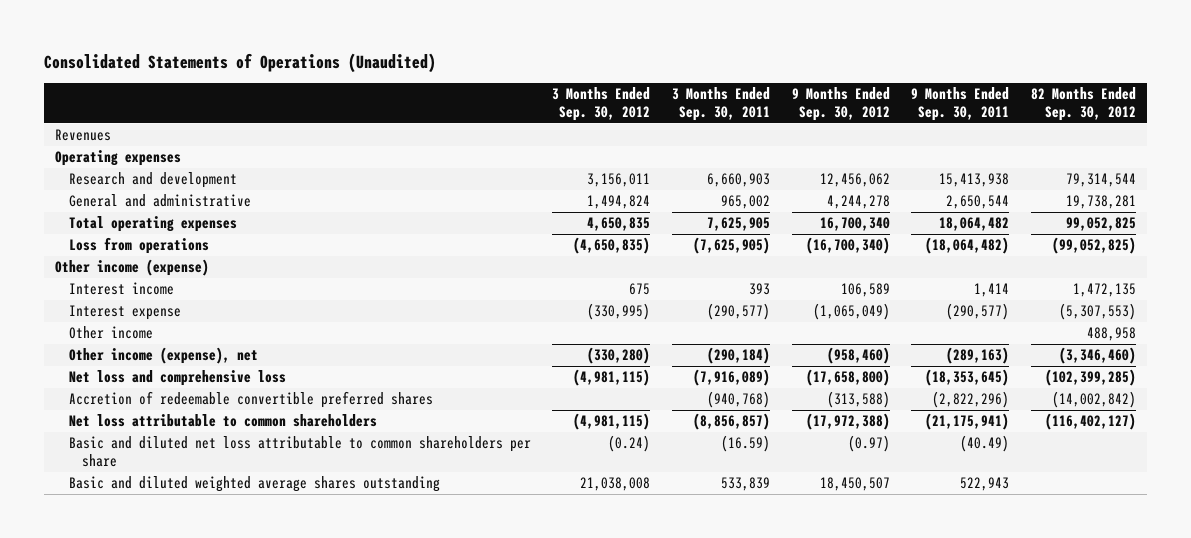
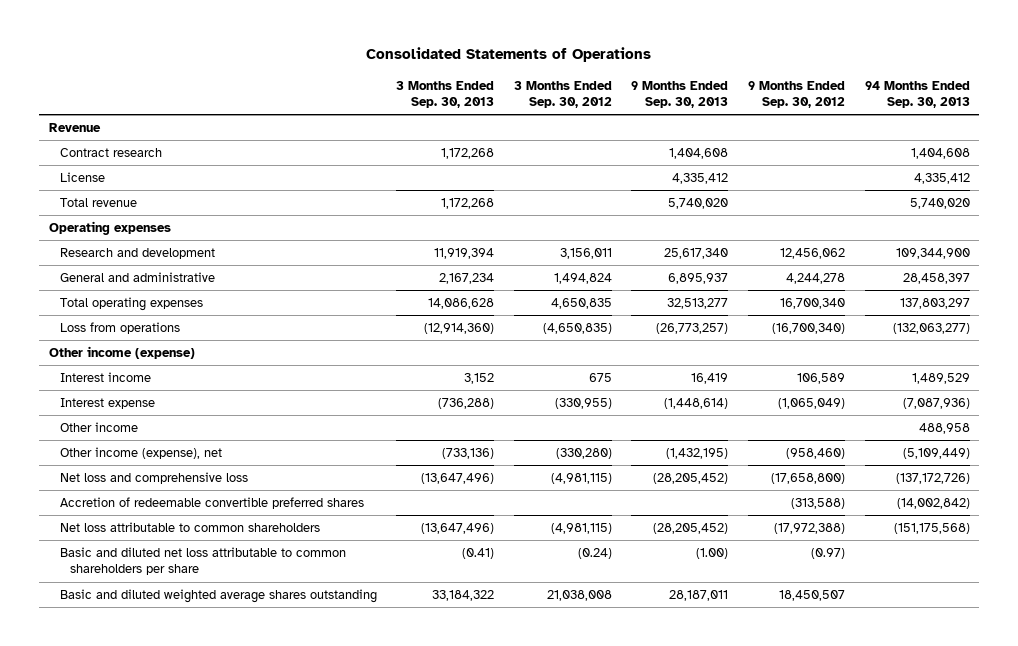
- Consolidated Statements of Operations (Unaudited)
+ Consolidated Statements of Operations
- | 3 Months Ended Sep. 30, 2012 | 3 Months Ended Sep. 30, 2011 | 9 Months Ended Sep. 30, 2012 | 9 Months Ended Sep. 30, 2011 | 82 Months Ended Sep. 30, 2012
+ | 3 Months Ended Sep. 30, 2013 | 3 Months Ended Sep. 30, 2012 | 9 Months Ended Sep. 30, 2013 | 9 Months Ended Sep. 30, 2012 | 94 Months Ended Sep. 30, 2013
- Revenues
+ Revenue
+ Contract research | 1,172,268 | | 1,404,608 | | 1,404,608
+ License | | | 4,335,412 | | 4,335,412
+ Total revenue | 1,172,268 | | 5,740,020 | | 5,740,020
- Interest expense | (330,995) | (290,577) | (1,065,049) | (290,577) | (5,307,553)
+ Interest expense | (736,288) | (330,955) | (1,448,614) | (1,065,049) | (7,087,936)

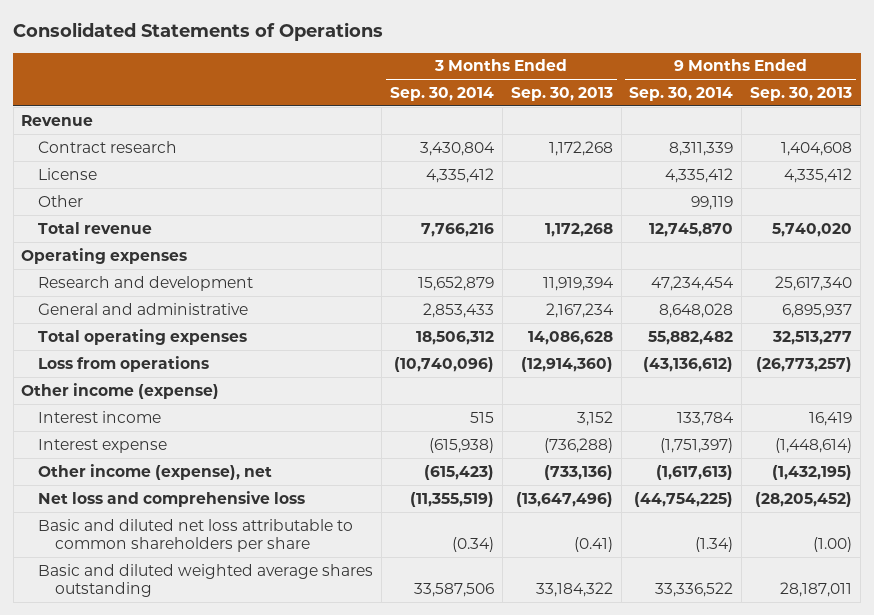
- | 3 Months Ended Sep. 30, 2013 | 3 Months Ended Sep. 30, 2012 | 9 Months Ended Sep. 30, 2013 | 9 Months Ended Sep. 30, 2012 | 94 Months Ended Sep. 30, 2013
+ | 3 Months Ended Sep. 30, 2014 | 3 Months Ended Sep. 30, 2013 | 9 Months Ended Sep. 30, 2014 | 9 Months Ended Sep. 30, 2013
+ Other | | | 99,119 |
- Other income | | | | | 488,958
- Accretion of redeemable convertible preferred shares | | | | (313,588) | (14,002,842)
- Net loss attributable to common shareholders | (13,647,496) | (4,981,115) | (28,205,452) | (17,972,388) | (151,175,568)

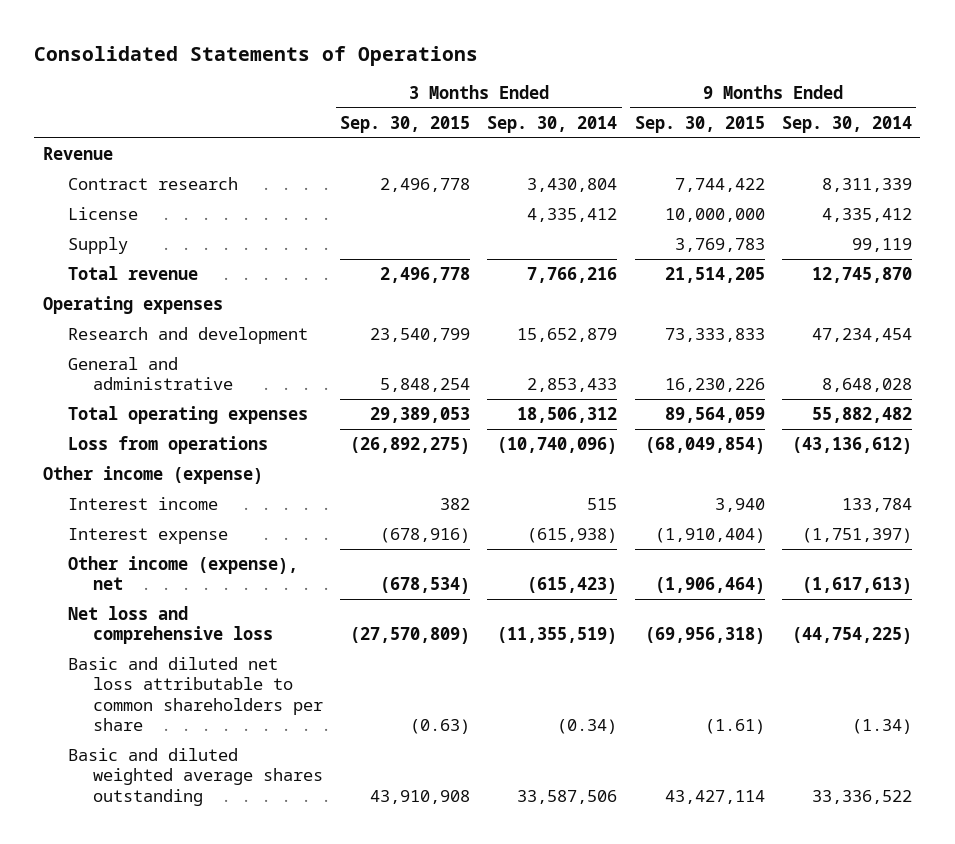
- | 3 Months Ended Sep. 30, 2014 | 3 Months Ended Sep. 30, 2013 | 9 Months Ended Sep. 30, 2014 | 9 Months Ended Sep. 30, 2013
+ | 3 Months Ended Sep. 30, 2015 | 3 Months Ended Sep. 30, 2014 | 9 Months Ended Sep. 30, 2015 | 9 Months Ended Sep. 30, 2014
- Other | | | 99,119 |
+ Supply | | | 3,769,783 | 99,119

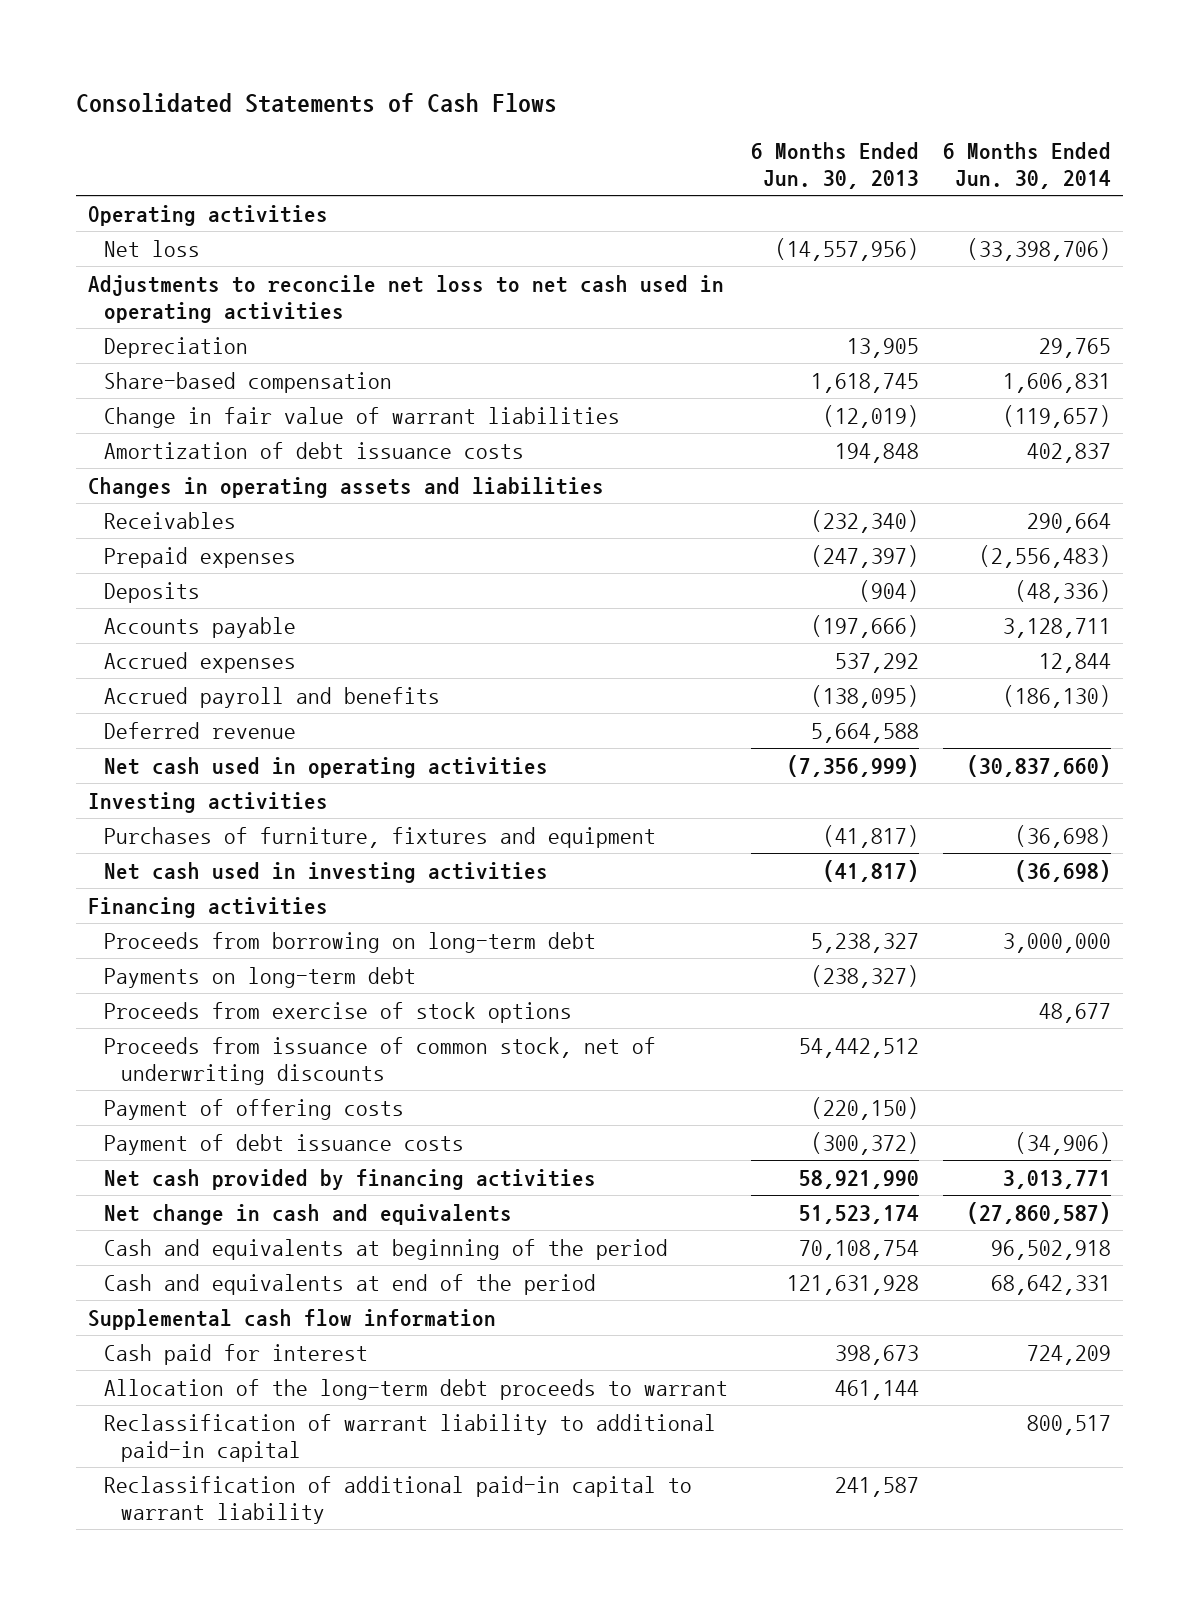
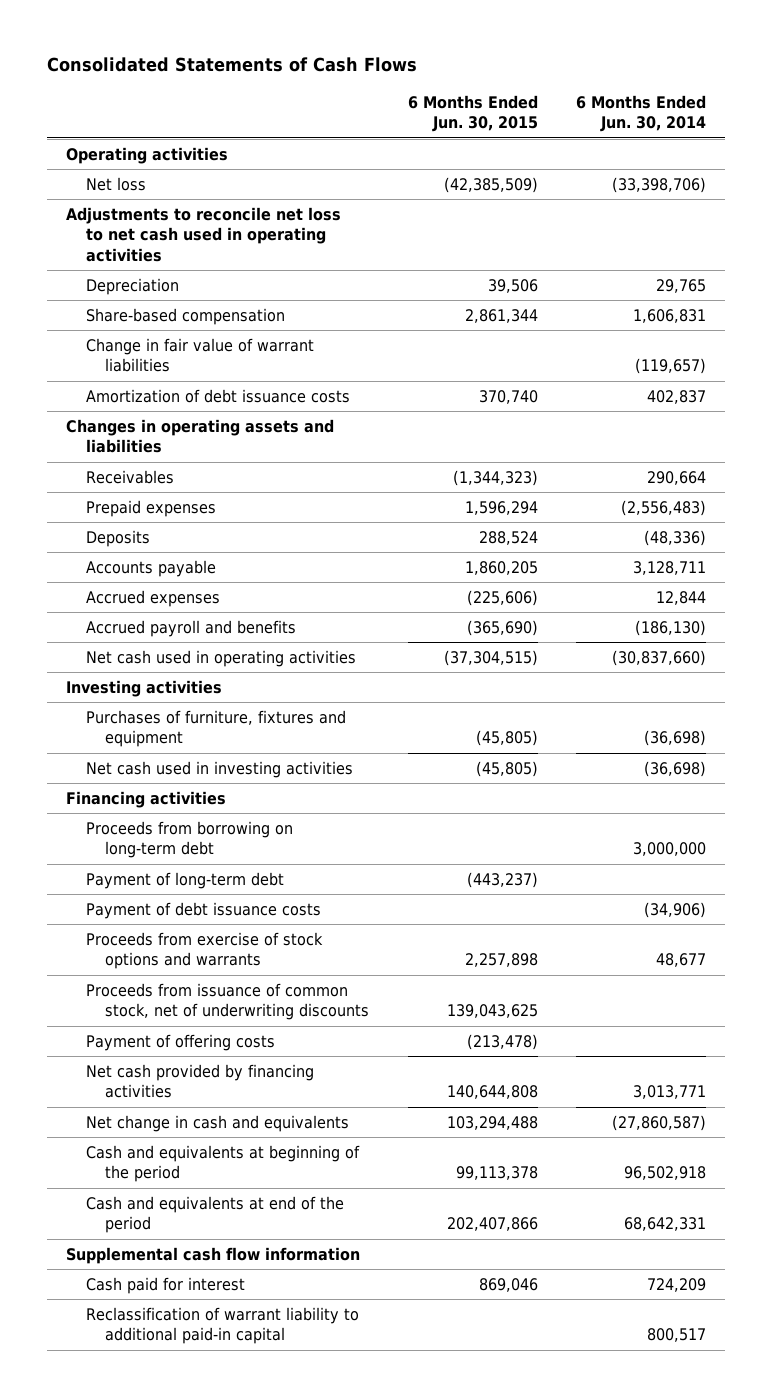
- | 6 Months Ended Jun. 30, 2013 | 6 Months Ended Jun. 30, 2014
+ | 6 Months Ended Jun. 30, 2015 | 6 Months Ended Jun. 30, 2014
- Deferred revenue | 5,664,588 |
- Payments on long-term debt | (238,327) |
- Proceeds from exercise of stock options | | 48,677
+ Payment of long-term debt | (443,237) |
moved up: Payment of debt issuance costs | | (34,906)
+ Proceeds from exercise of stock options and warrants | 2,257,898 | 48,677
- Allocation of the long-term debt proceeds to warrant | 461,144 |
- Reclassification of additional paid-in capital to warrant liability | 241,587 |

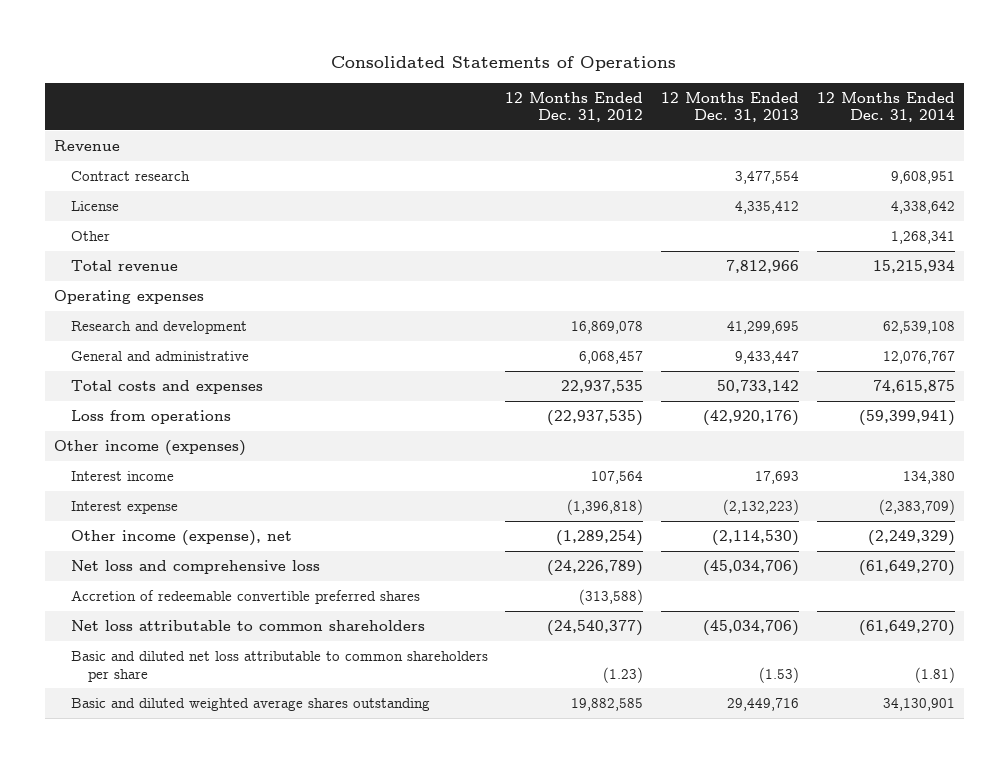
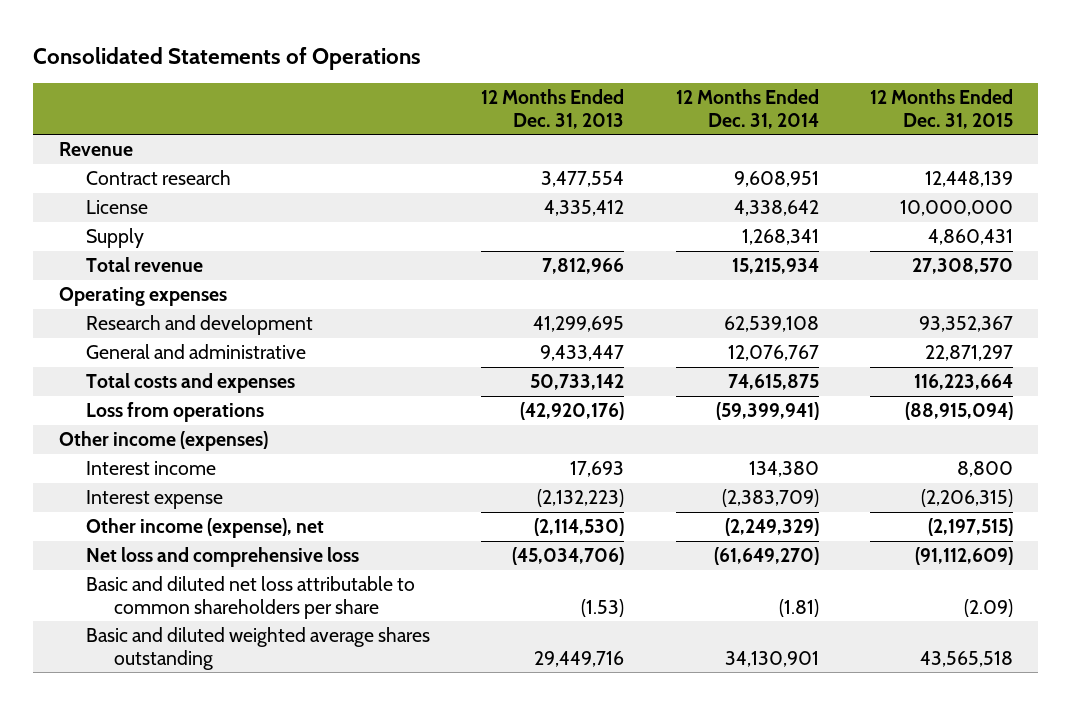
- | 12 Months Ended Dec. 31, 2012 | 12 Months Ended Dec. 31, 2013 | 12 Months Ended Dec. 31, 2014
+ | 12 Months Ended Dec. 31, 2013 | 12 Months Ended Dec. 31, 2014 | 12 Months Ended Dec. 31, 2015
- Other | | | 1,268,341
+ Supply | | 1,268,341 | 4,860,431
- Accretion of redeemable convertible preferred shares | (313,588) | |
- Net loss attributable to common shareholders | (24,540,377) | (45,034,706) | (61,649,270)

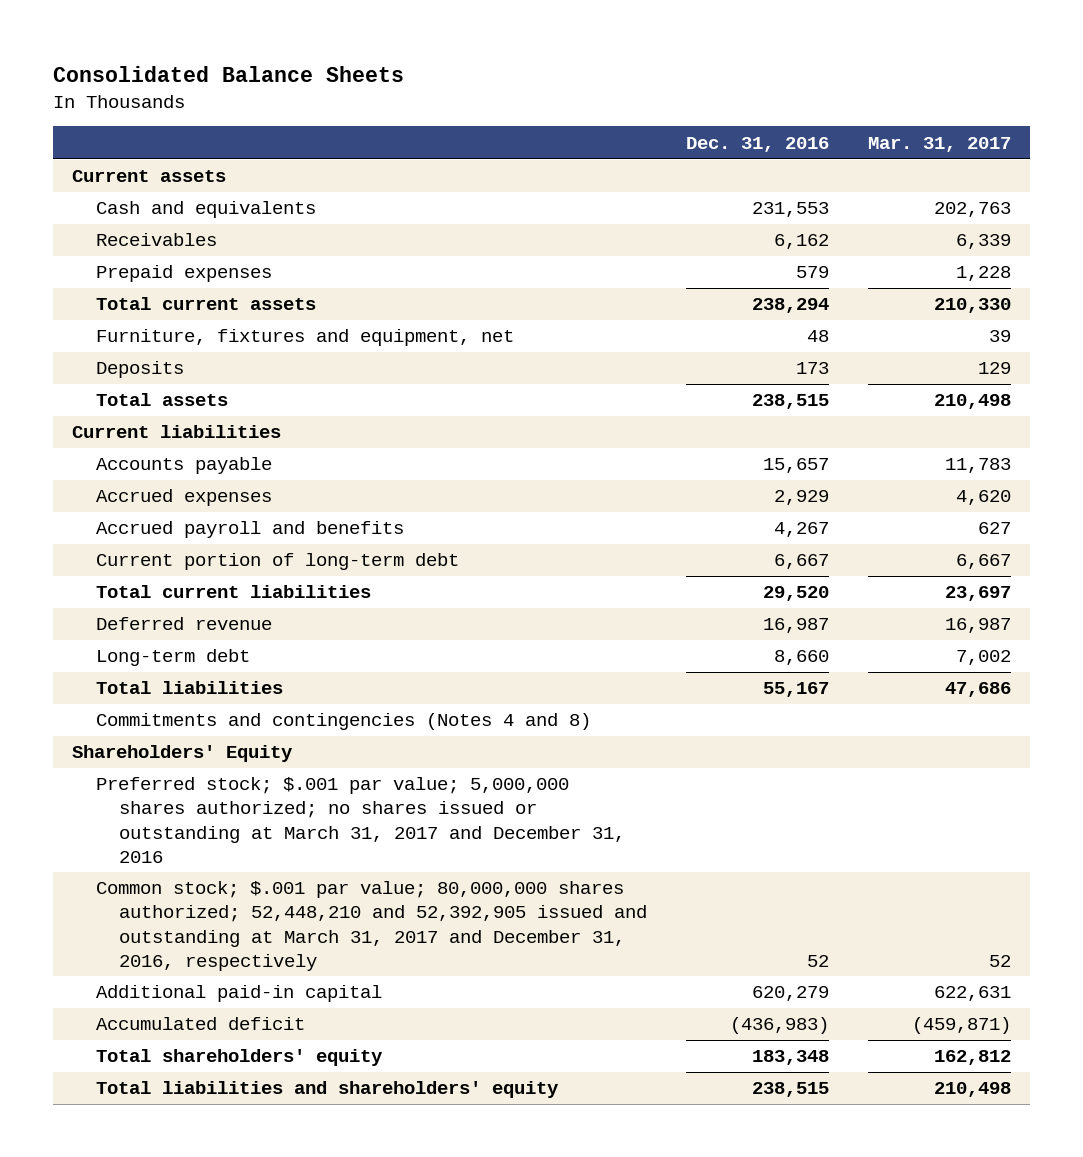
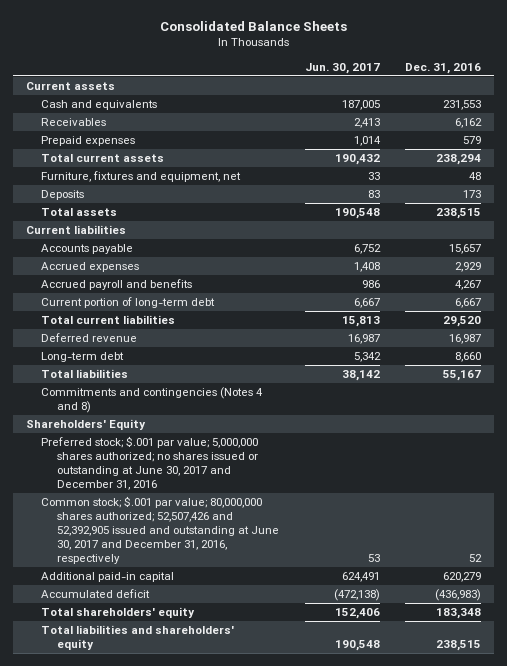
- | Dec. 31, 2016 | Mar. 31, 2017
+ | Jun. 30, 2017 | Dec. 31, 2016
- Preferred stock; $.001 par value; 5,000,000 shares authorized; no shares issued or outstanding at March 31, 2017 and December 31, 2016
- Common stock; $.001 par value; 80,000,000 shares authorized; 52,448,210 and 52,392,905 issued and outstanding at March 31, 2017 and December 31, 2016, respectively | 52 | 52
+ Preferred stock; $.001 par value; 5,000,000 shares authorized; no shares issued or outstanding at June 30, 2017 and December 31, 2016
+ Common stock; $.001 par value; 80,000,000 shares authorized; 52,507,426 and 52,392,905 issued and outstanding at June 30, 2017 and December 31, 2016, respectively | 53 | 52

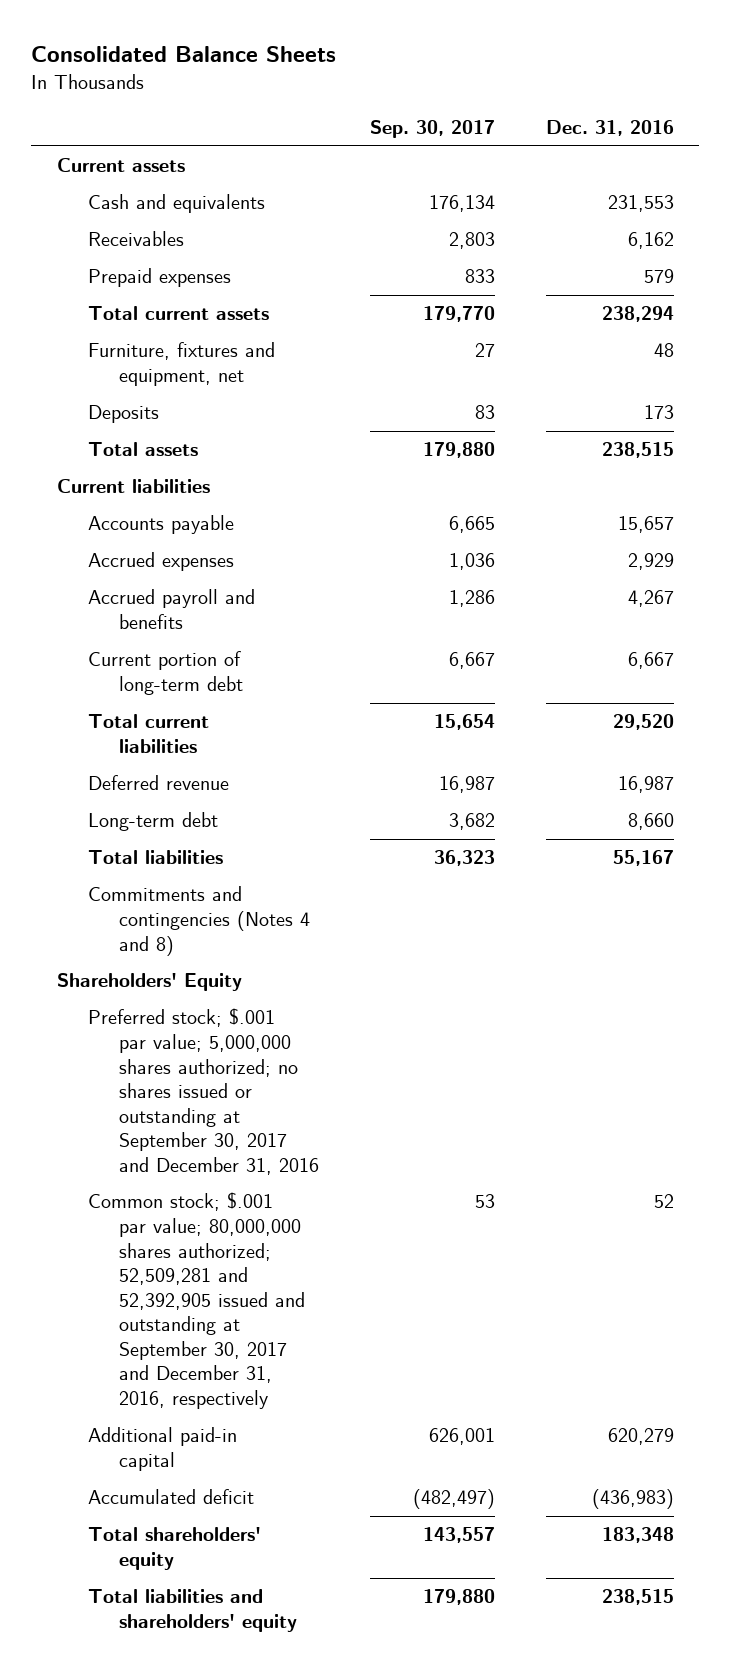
- | Jun. 30, 2017 | Dec. 31, 2016
+ | Sep. 30, 2017 | Dec. 31, 2016
- Preferred stock; $.001 par value; 5,000,000 shares authorized; no shares issued or outstanding at June 30, 2017 and December 31, 2016
- Common stock; $.001 par value; 80,000,000 shares authorized; 52,507,426 and 52,392,905 issued and outstanding at June 30, 2017 and December 31, 2016, respectively | 53 | 52
+ Preferred stock; $.001 par value; 5,000,000 shares authorized; no shares issued or outstanding at September 30, 2017 and December 31, 2016
+ Common stock; $.001 par value; 80,000,000 shares authorized; 52,509,281 and 52,392,905 issued and outstanding at September 30, 2017 and December 31, 2016, respectively | 53 | 52

